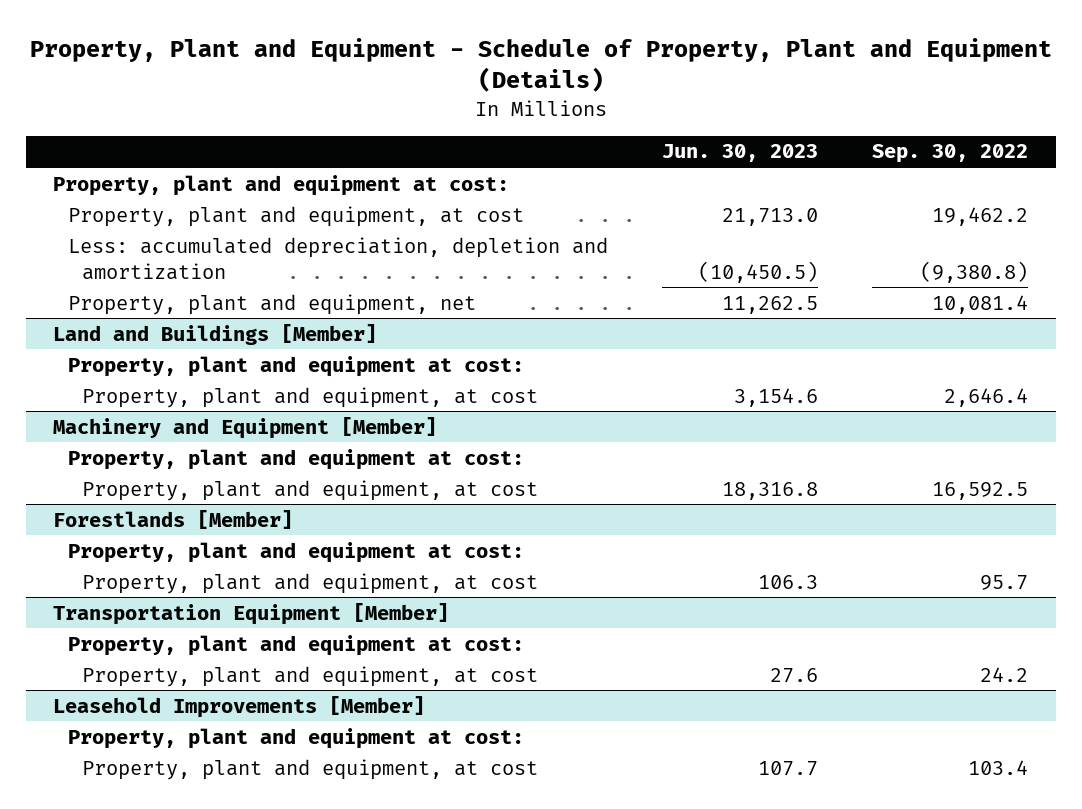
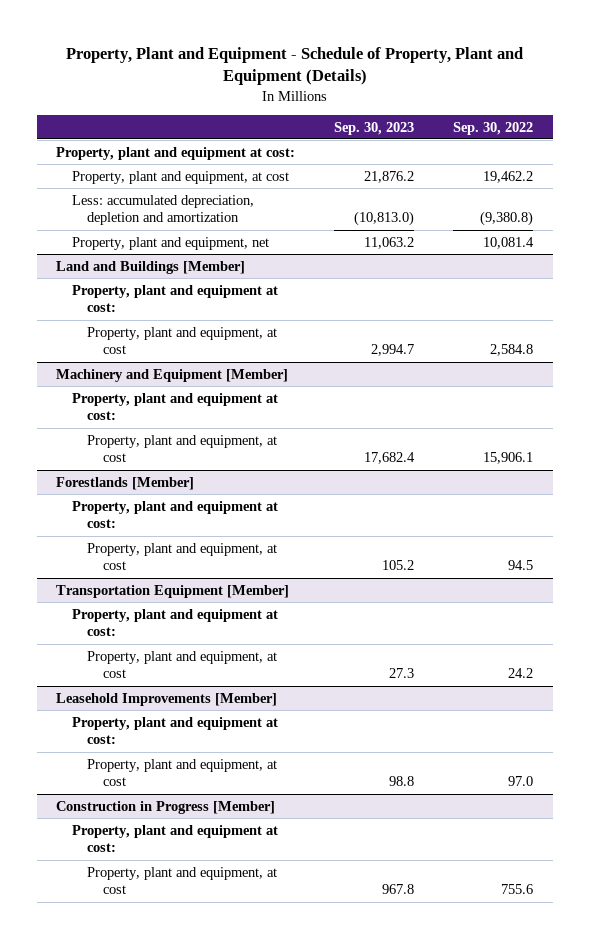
- | Jun. 30, 2023 | Sep. 30, 2022
+ | Sep. 30, 2023 | Sep. 30, 2022
@ Land and Buildings [Member]
- Property, plant and equipment, at cost | 3,154.6 | 2,646.4
+ Property, plant and equipment, at cost | 2,994.7 | 2,584.8
@ Machinery and Equipment [Member]
- Property, plant and equipment, at cost | 18,316.8 | 16,592.5
+ Property, plant and equipment, at cost | 17,682.4 | 15,906.1
@ Forestlands [Member]
- Property, plant and equipment, at cost | 106.3 | 95.7
+ Property, plant and equipment, at cost | 105.2 | 94.5
@ Leasehold Improvements [Member]
- Property, plant and equipment, at cost | 107.7 | 103.4
+ Property, plant and equipment, at cost | 98.8 | 97.0
+ Construction in Progress [Member]
+ Property, plant and equipment at cost:
+ Property, plant and equipment, at cost | 967.8 | 755.6

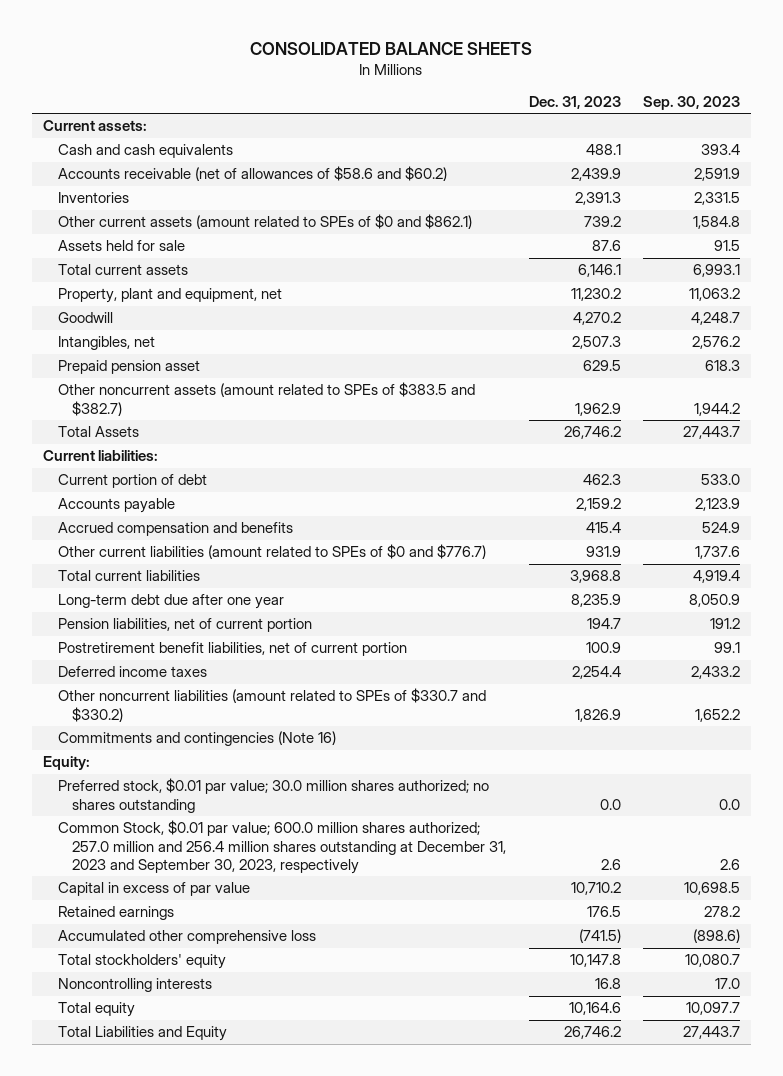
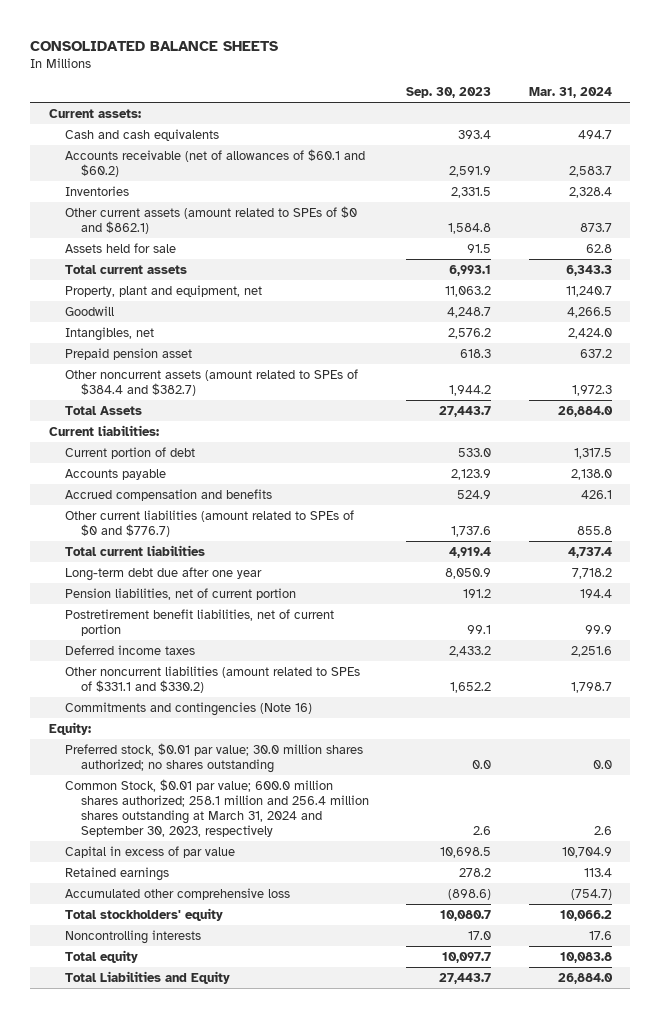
- | Dec. 31, 2023 | Sep. 30, 2023
+ | Sep. 30, 2023 | Mar. 31, 2024
- Accounts receivable (net of allowances of $58.6 and $60.2) | 2,439.9 | 2,591.9
+ Accounts receivable (net of allowances of $60.1 and $60.2) | 2,591.9 | 2,583.7
- Other noncurrent assets (amount related to SPEs of $383.5 and $382.7) | 1,962.9 | 1,944.2
+ Other noncurrent assets (amount related to SPEs of $384.4 and $382.7) | 1,944.2 | 1,972.3
- Other noncurrent liabilities (amount related to SPEs of $330.7 and $330.2) | 1,826.9 | 1,652.2
+ Other noncurrent liabilities (amount related to SPEs of $331.1 and $330.2) | 1,652.2 | 1,798.7
- Common Stock, $0.01 par value; 600.0 million shares authorized; 257.0 million and 256.4 million shares outstanding at December 31, 2023 and September 30, 2023, respectively | 2.6 | 2.6
+ Common Stock, $0.01 par value; 600.0 million shares authorized; 258.1 million and 256.4 million shares outstanding at March 31, 2024 and September 30, 2023, respectively | 2.6 | 2.6

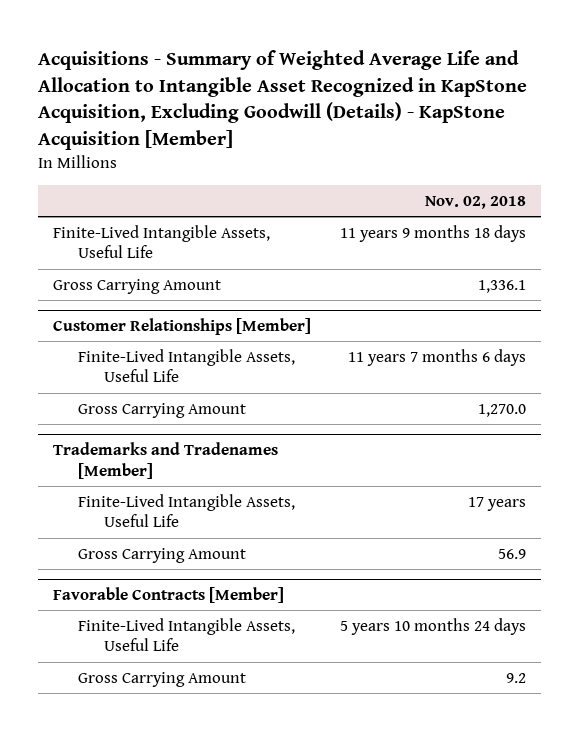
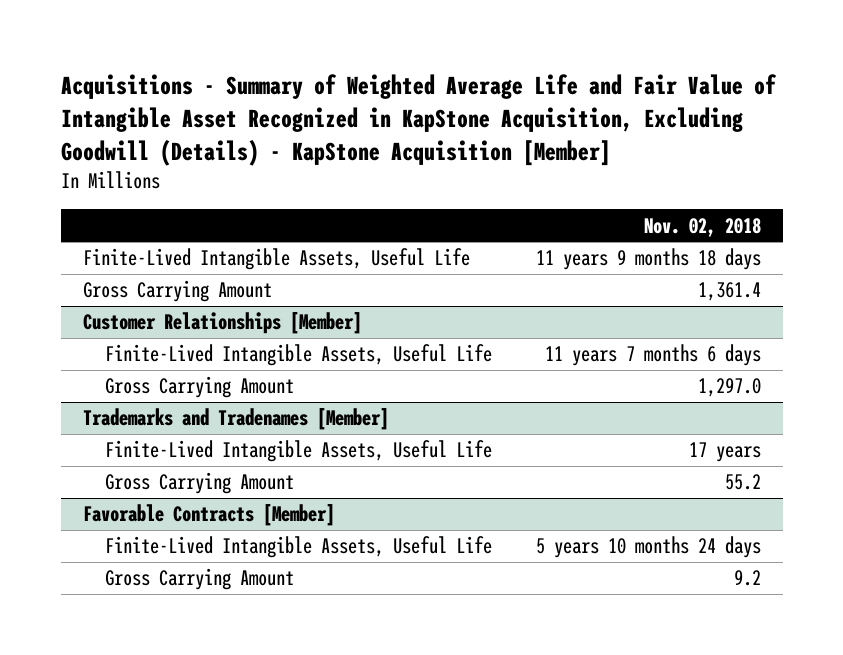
- Acquisitions - Summary of Weighted Average Life and Allocation to Intangible Asset Recognized in KapStone Acquisition, Excluding Goodwill (Details) - KapStone Acquisition [Member]
+ Acquisitions - Summary of Weighted Average Life and Fair Value of Intangible Asset Recognized in KapStone Acquisition, Excluding Goodwill (Details) - KapStone Acquisition [Member]
- Gross Carrying Amount | 1,336.1
+ Gross Carrying Amount | 1,361.4
@ Customer Relationships [Member]
- Gross Carrying Amount | 1,270.0
+ Gross Carrying Amount | 1,297.0
@ Trademarks and Tradenames [Member]
- Gross Carrying Amount | 56.9
+ Gross Carrying Amount | 55.2

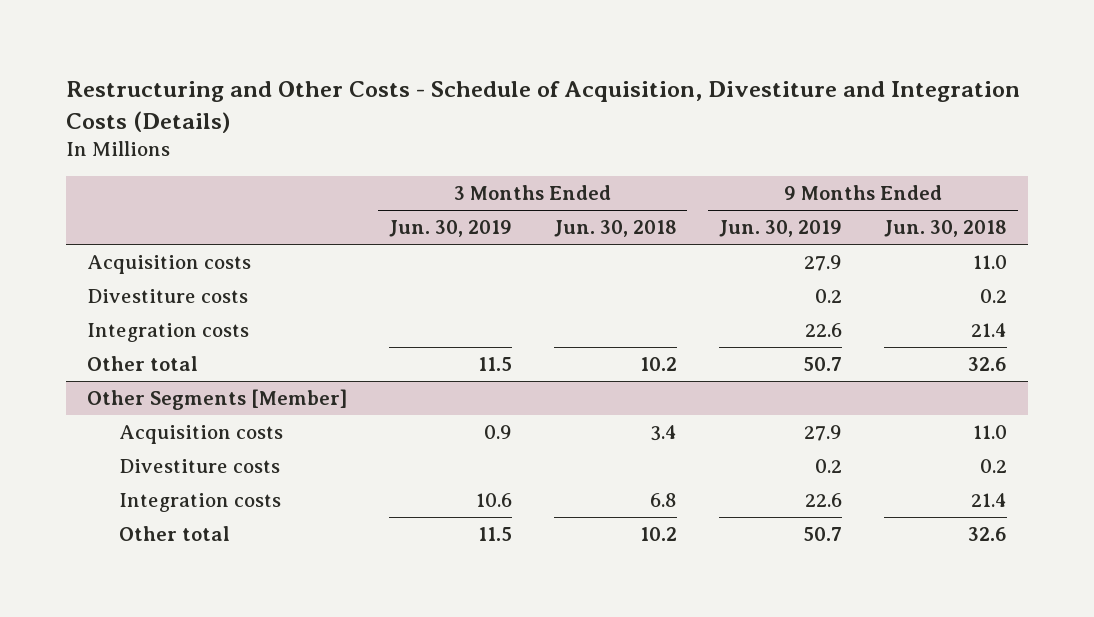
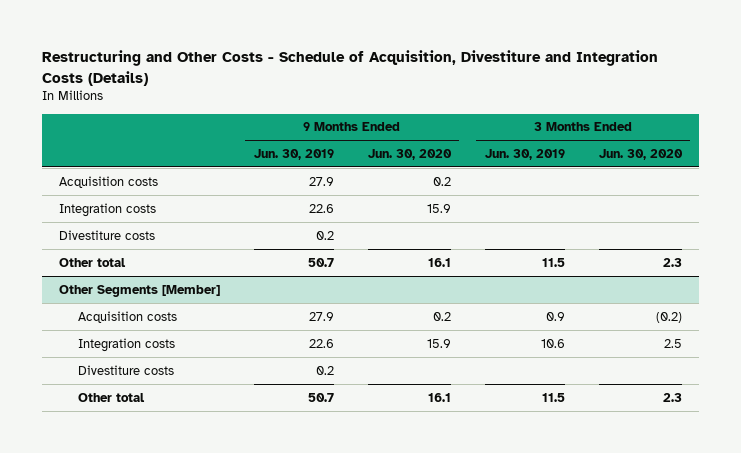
- | 3 Months Ended Jun. 30, 2019 | 3 Months Ended Jun. 30, 2018 | 9 Months Ended Jun. 30, 2019 | 9 Months Ended Jun. 30, 2018
+ | 9 Months Ended Jun. 30, 2019 | 9 Months Ended Jun. 30, 2020 | 3 Months Ended Jun. 30, 2019 | 3 Months Ended Jun. 30, 2020
moved down: Divestiture costs | 0.2 | | |
@ Other Segments [Member]
moved down: Divestiture costs | 0.2 | | |

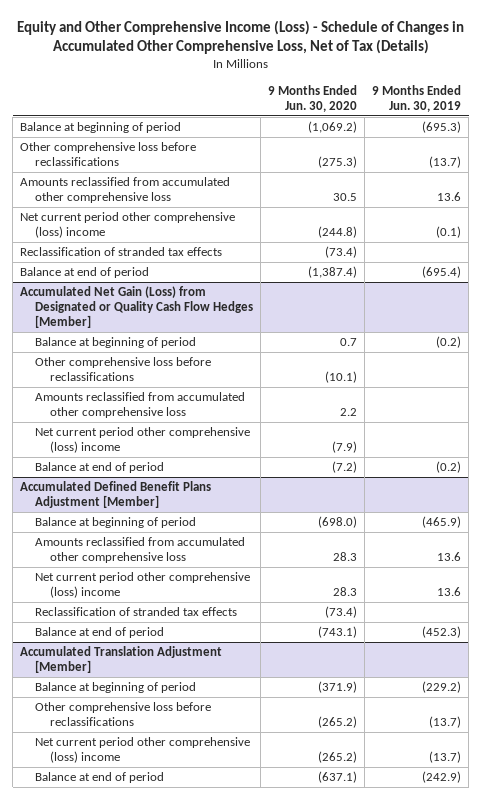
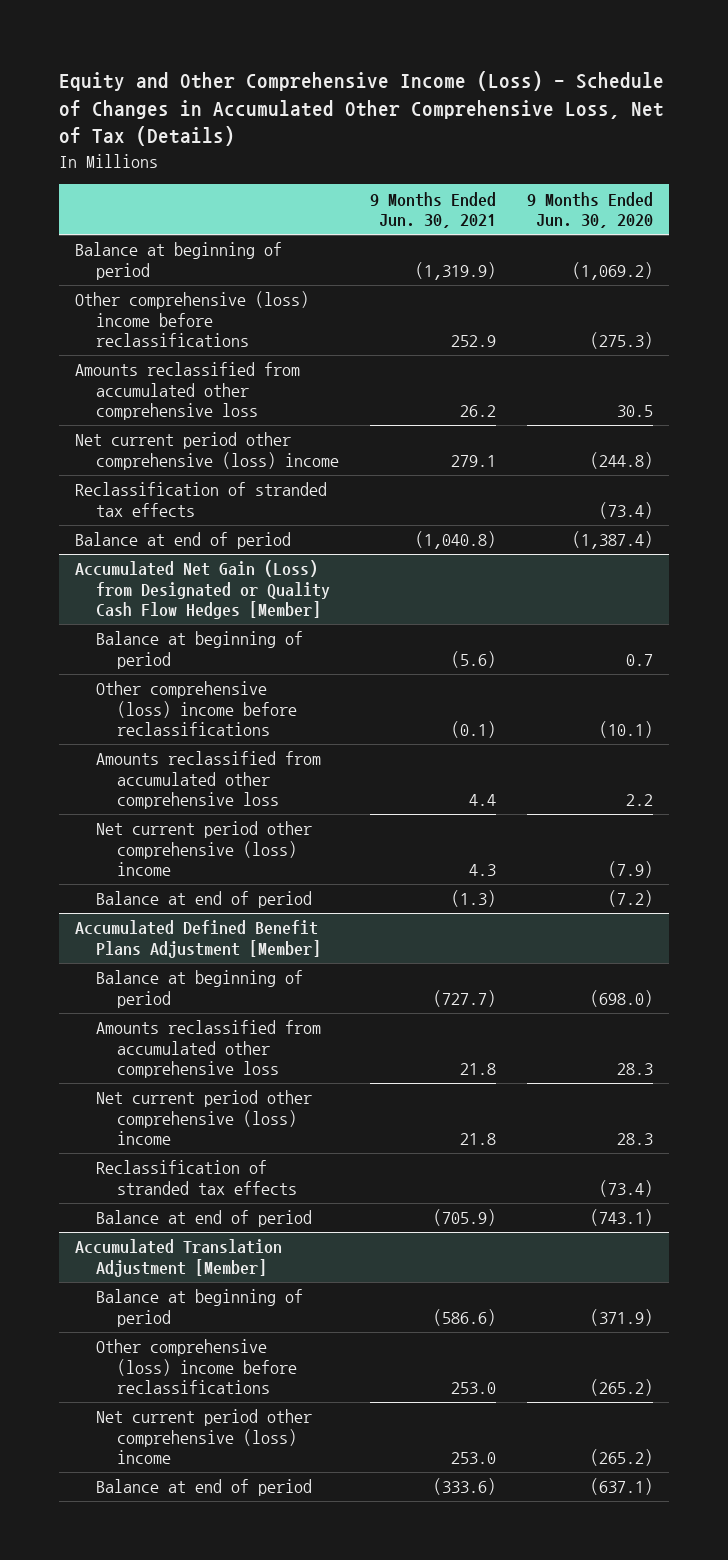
- | 9 Months Ended Jun. 30, 2020 | 9 Months Ended Jun. 30, 2019
+ | 9 Months Ended Jun. 30, 2021 | 9 Months Ended Jun. 30, 2020
- Other comprehensive loss before reclassifications | (275.3) | (13.7)
+ Other comprehensive (loss) income before reclassifications | 252.9 | (275.3)
@ Accumulated Net Gain (Loss) from Designated or Quality Cash Flow Hedges [Member]
- Other comprehensive loss before reclassifications | (10.1) |
+ Other comprehensive (loss) income before reclassifications | (0.1) | (10.1)
@ Accumulated Translation Adjustment [Member]
- Other comprehensive loss before reclassifications | (265.2) | (13.7)
+ Other comprehensive (loss) income before reclassifications | 253.0 | (265.2)

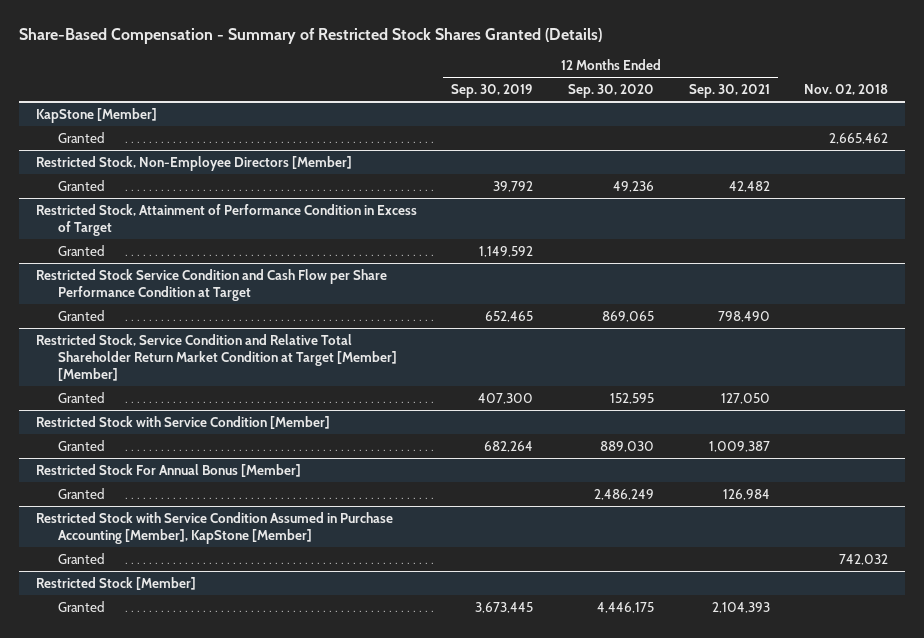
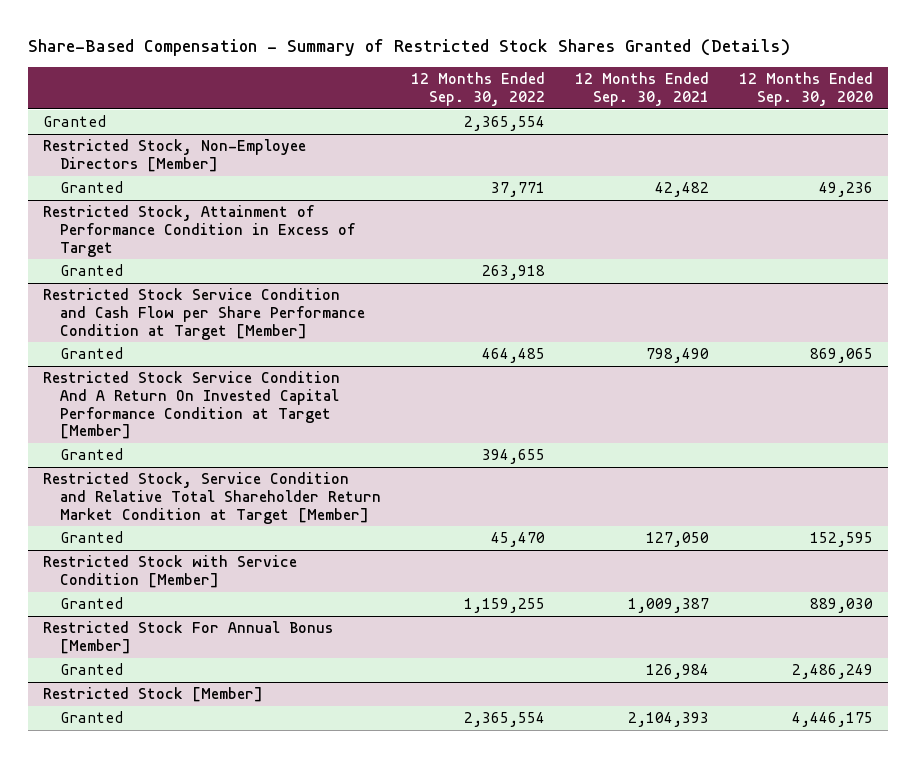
- | 12 Months Ended Sep. 30, 2019 | 12 Months Ended Sep. 30, 2020 | 12 Months Ended Sep. 30, 2021 | Nov. 02, 2018
+ | 12 Months Ended Sep. 30, 2022 | 12 Months Ended Sep. 30, 2021 | 12 Months Ended Sep. 30, 2020
- KapStone [Member]
- Restricted Stock Service Condition and Cash Flow per Share Performance Condition at Target
+ Restricted Stock Service Condition and Cash Flow per Share Performance Condition at Target [Member]
- Restricted Stock, Service Condition and Relative Total Shareholder Return Market Condition at Target [Member] [Member]
+ Restricted Stock Service Condition And A Return On Invested Capital Performance Condition at Target [Member]
+ Granted | 394,655 | |
+ Restricted Stock, Service Condition and Relative Total Shareholder Return Market Condition at Target [Member]
- Restricted Stock with Service Condition Assumed in Purchase Accounting [Member], KapStone [Member]
- Granted | | | | 742,032

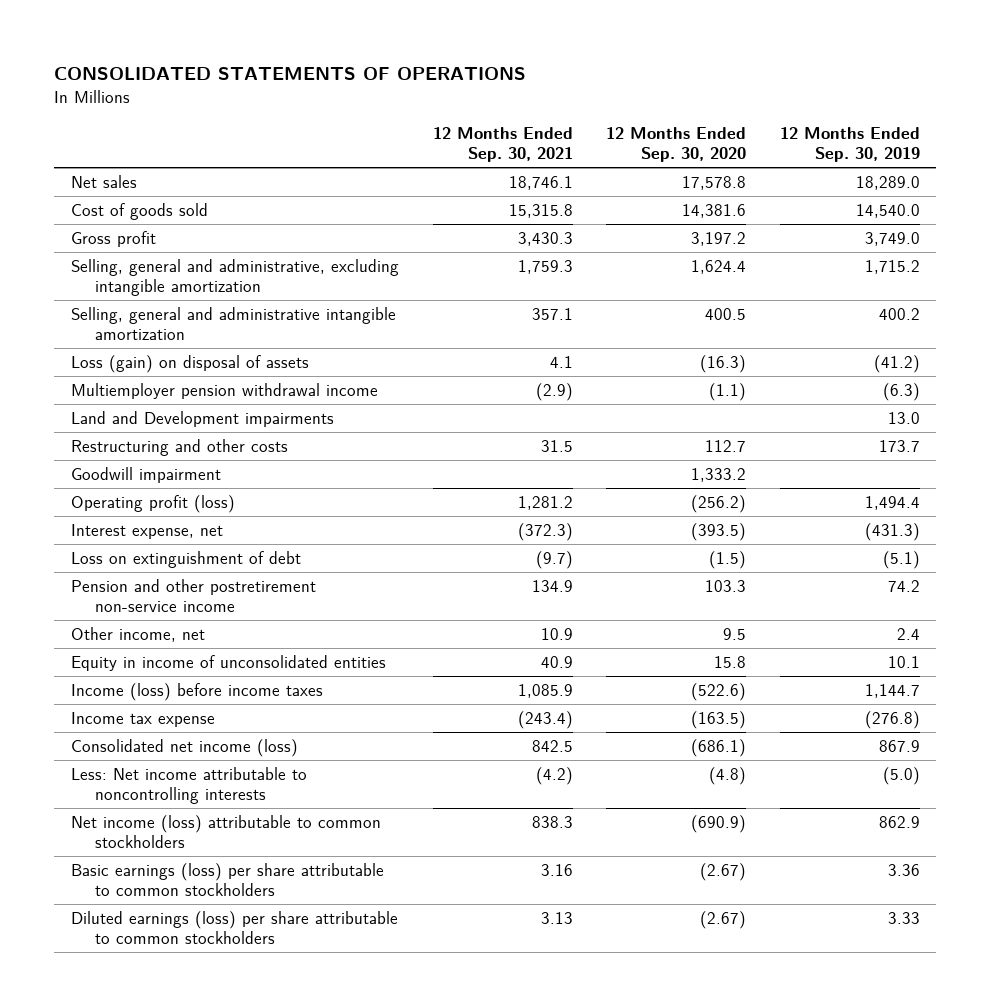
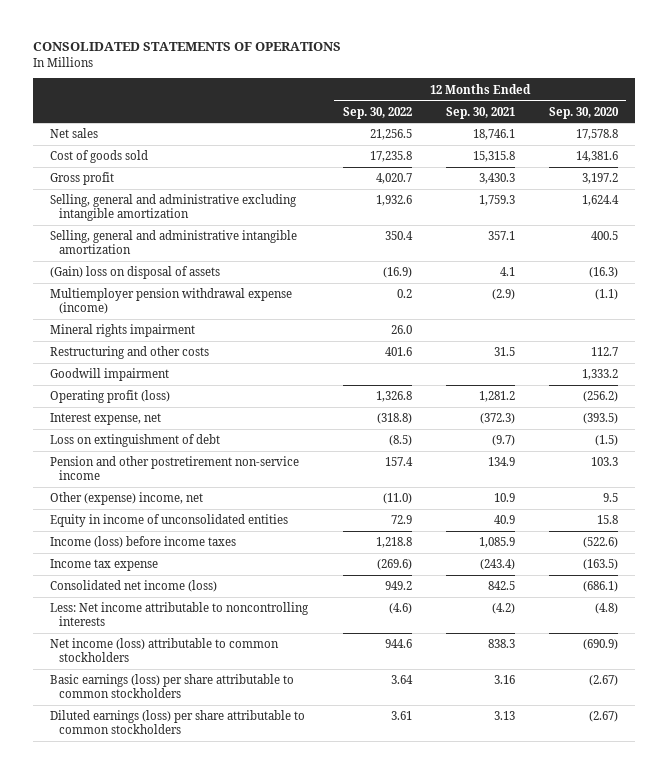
- | 12 Months Ended Sep. 30, 2021 | 12 Months Ended Sep. 30, 2020 | 12 Months Ended Sep. 30, 2019
+ | 12 Months Ended Sep. 30, 2022 | 12 Months Ended Sep. 30, 2021 | 12 Months Ended Sep. 30, 2020
- Selling, general and administrative, excluding intangible amortization | 1,759.3 | 1,624.4 | 1,715.2
+ Selling, general and administrative excluding intangible amortization | 1,932.6 | 1,759.3 | 1,624.4
- Loss (gain) on disposal of assets | 4.1 | (16.3) | (41.2)
- Multiemployer pension withdrawal income | (2.9) | (1.1) | (6.3)
- Land and Development impairments | | | 13.0
+ (Gain) loss on disposal of assets | (16.9) | 4.1 | (16.3)
+ Multiemployer pension withdrawal expense (income) | 0.2 | (2.9) | (1.1)
+ Mineral rights impairment | 26.0 | |
- Other income, net | 10.9 | 9.5 | 2.4
+ Other (expense) income, net | (11.0) | 10.9 | 9.5

